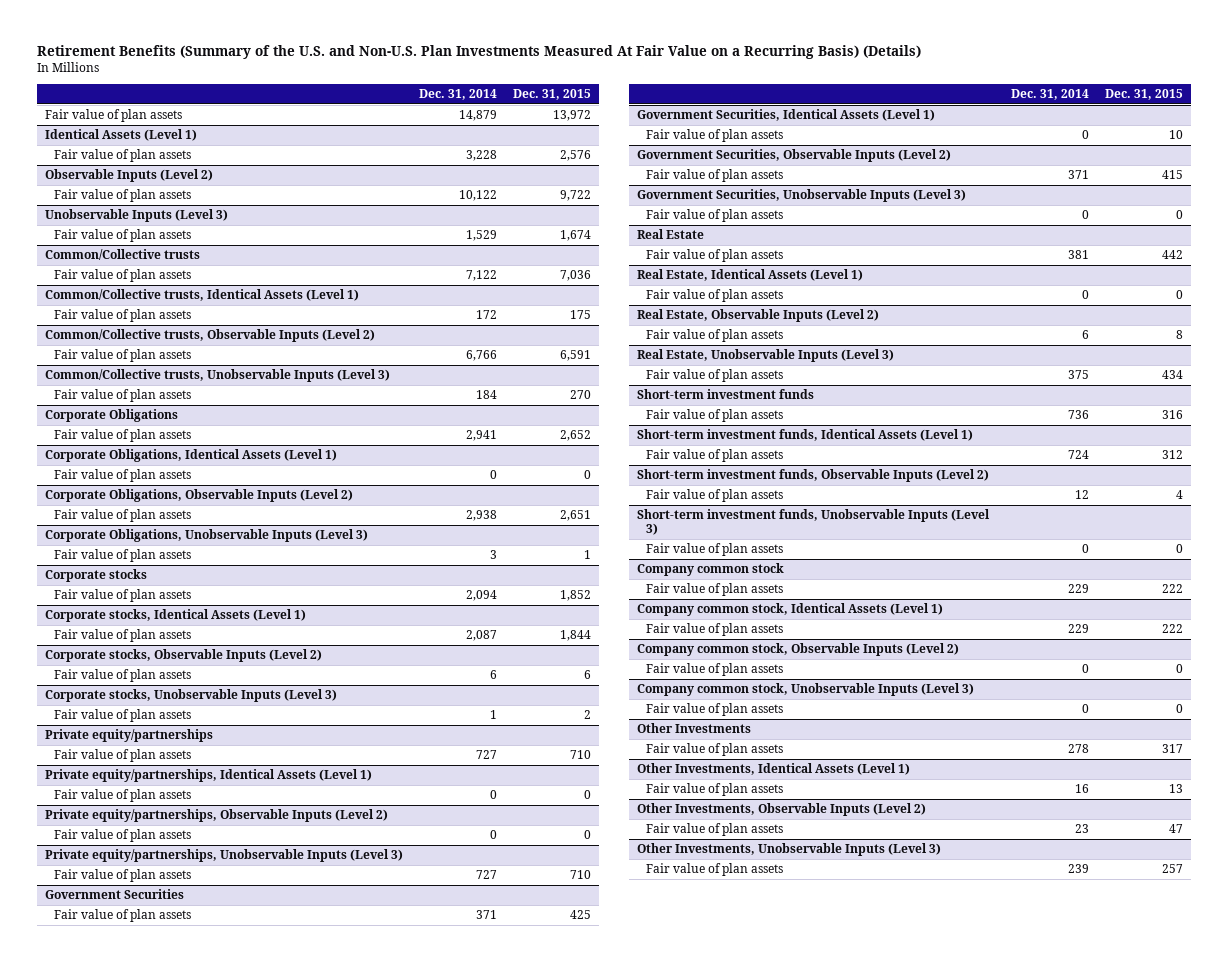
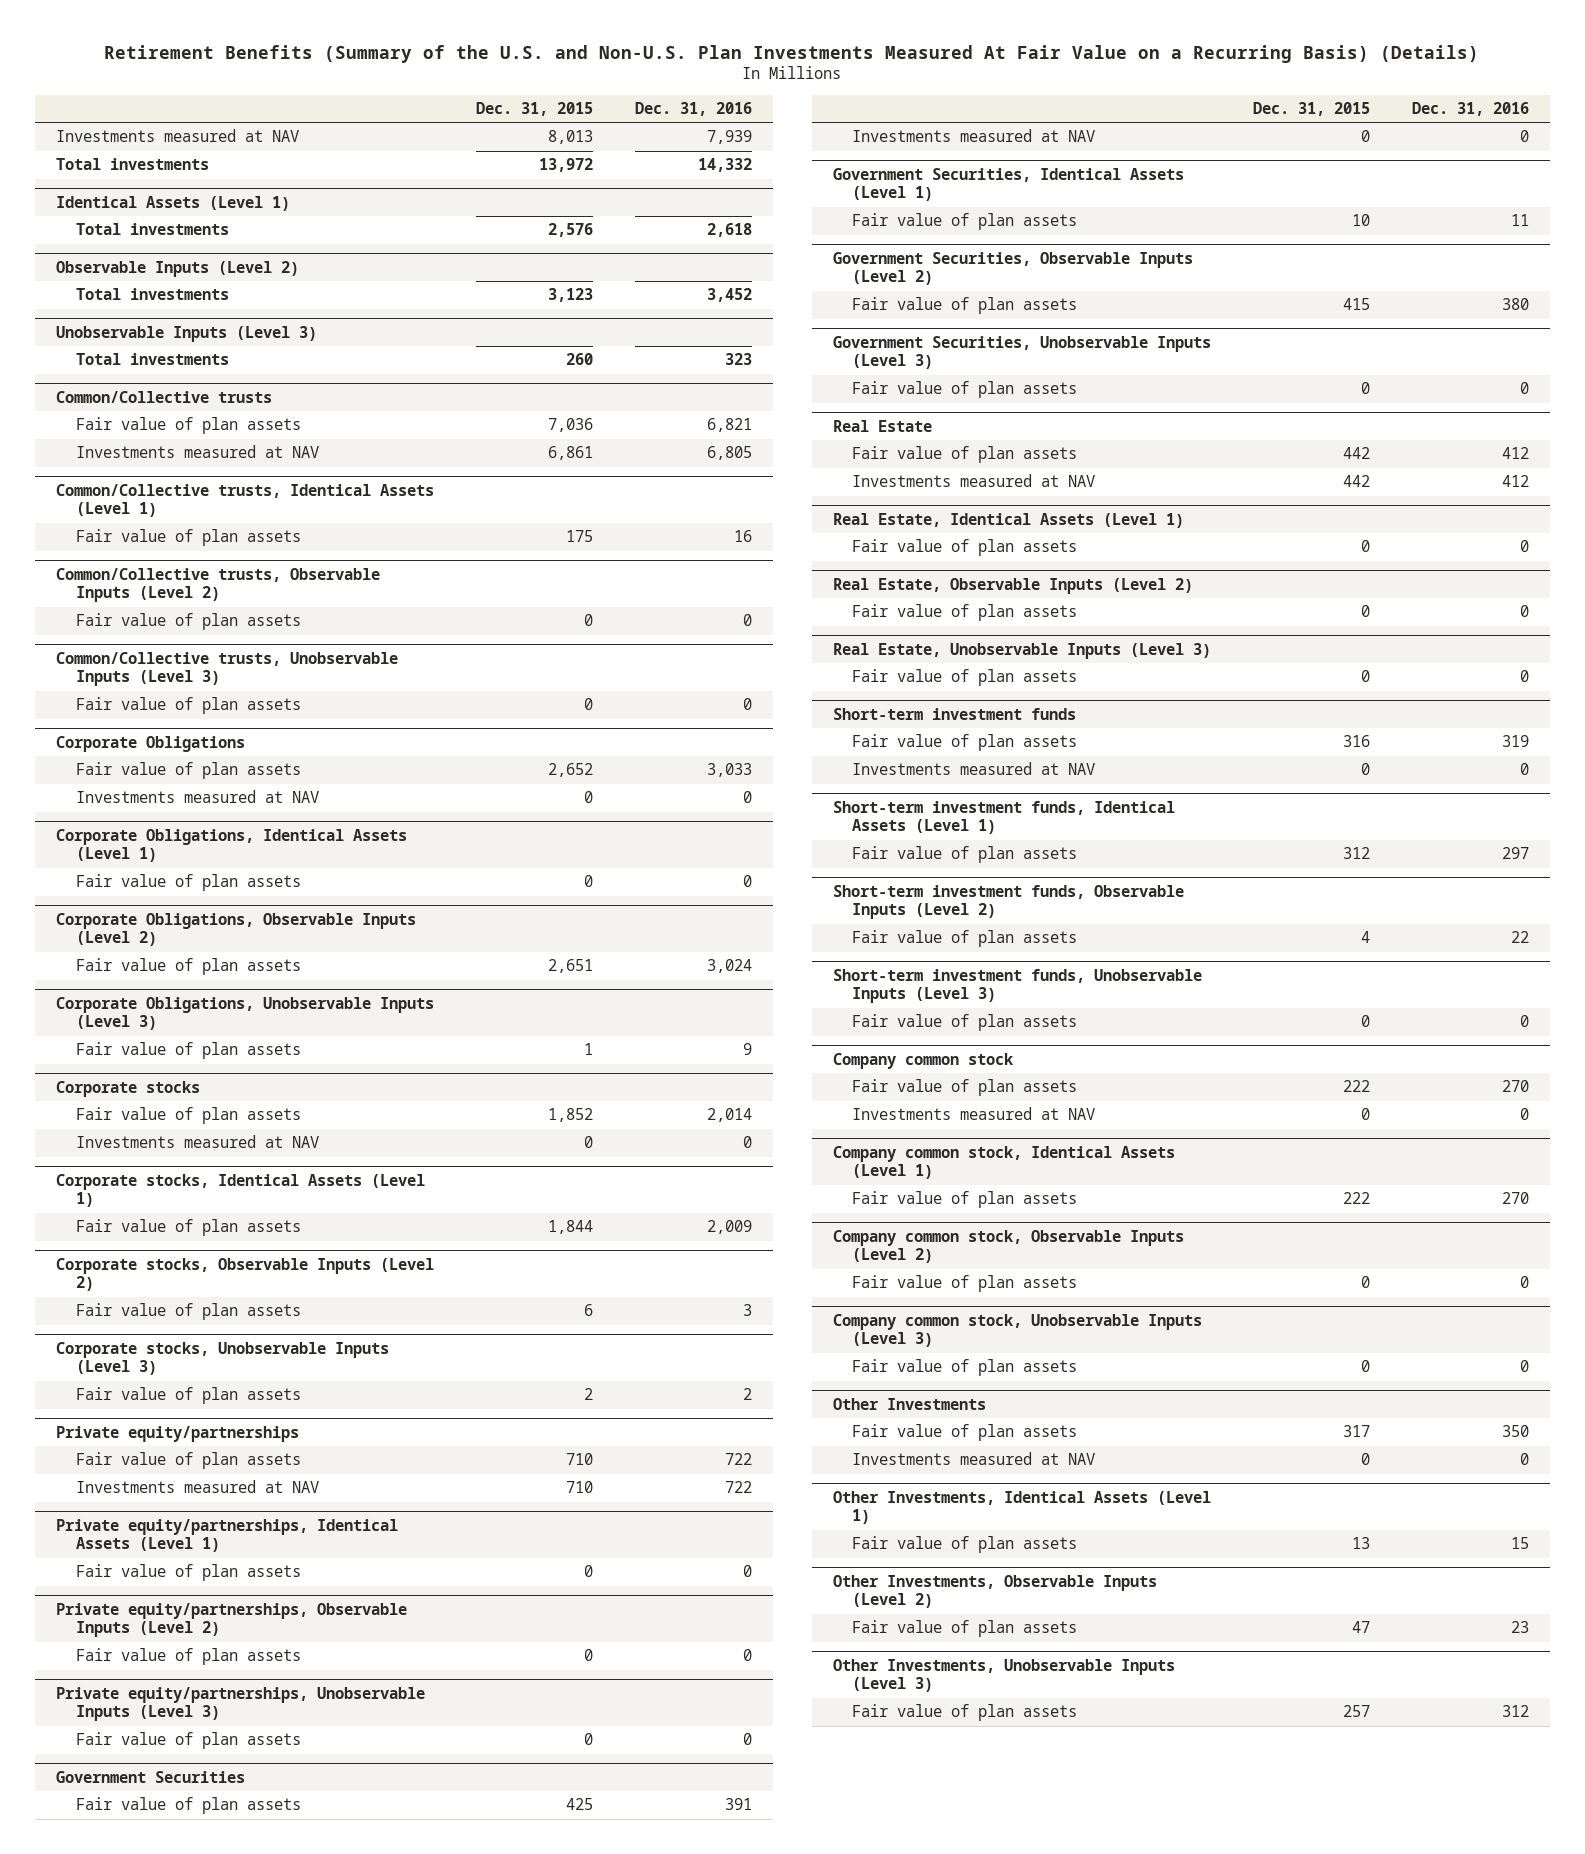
- | Dec. 31, 2014 | Dec. 31, 2015
+ | Dec. 31, 2015 | Dec. 31, 2016
- Fair value of plan assets | 14,879 | 13,972
+ Investments measured at NAV | 8,013 | 7,939
+ Total investments | 13,972 | 14,332
@ Identical Assets (Level 1)
- Fair value of plan assets | 3,228 | 2,576
+ Total investments | 2,576 | 2,618
@ Observable Inputs (Level 2)
- Fair value of plan assets | 10,122 | 9,722
+ Total investments | 3,123 | 3,452
@ Unobservable Inputs (Level 3)
- Fair value of plan assets | 1,529 | 1,674
+ Total investments | 260 | 323
@ Common/Collective trusts
+ Investments measured at NAV | 6,861 | 6,805
@ Common/Collective trusts, Observable Inputs (Level 2)
- Fair value of plan assets | 6,766 | 6,591
+ Fair value of plan assets | 0 | 0
@ Common/Collective trusts, Unobservable Inputs (Level 3)
- Fair value of plan assets | 184 | 270
+ Fair value of plan assets | 0 | 0
@ Corporate Obligations
+ Investments measured at NAV | 0 | 0
@ Corporate stocks
+ Investments measured at NAV | 0 | 0
@ Private equity/partnerships
+ Investments measured at NAV | 710 | 722
@ Private equity/partnerships, Unobservable Inputs (Level 3)
- Fair value of plan assets | 727 | 710
+ Fair value of plan assets | 0 | 0
@ Government Securities
+ Investments measured at NAV | 0 | 0
@ Real Estate
+ Investments measured at NAV | 442 | 412
@ Real Estate, Observable Inputs (Level 2)
- Fair value of plan assets | 6 | 8
+ Fair value of plan assets | 0 | 0
@ Real Estate, Unobservable Inputs (Level 3)
- Fair value of plan assets | 375 | 434
+ Fair value of plan assets | 0 | 0
@ Short-term investment funds
+ Investments measured at NAV | 0 | 0
@ Company common stock
+ Investments measured at NAV | 0 | 0
@ Other Investments
+ Investments measured at NAV | 0 | 0

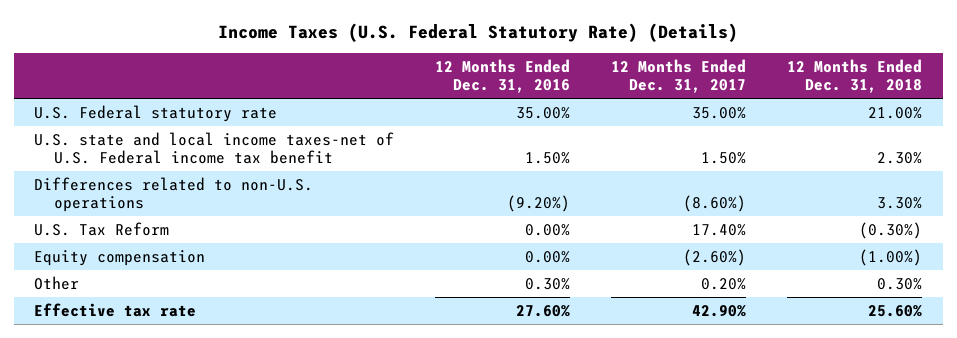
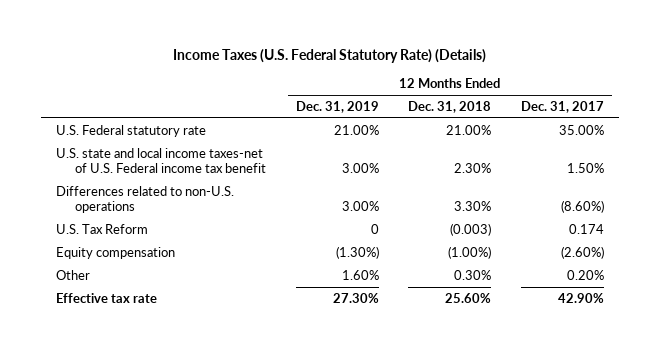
- | 12 Months Ended Dec. 31, 2016 | 12 Months Ended Dec. 31, 2017 | 12 Months Ended Dec. 31, 2018
+ | 12 Months Ended Dec. 31, 2019 | 12 Months Ended Dec. 31, 2018 | 12 Months Ended Dec. 31, 2017
- U.S. Tax Reform | 0.00% | 17.40% | (0.30%)
+ U.S. Tax Reform | 0 | (0.003) | 0.174

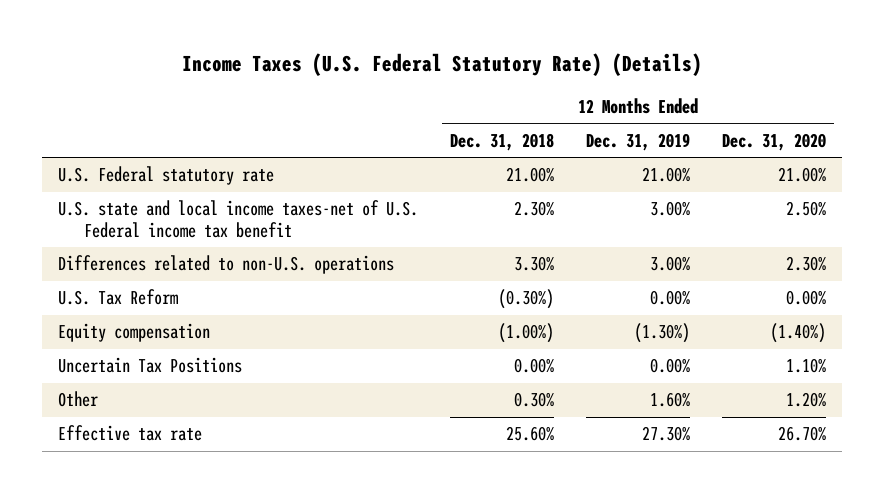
- | 12 Months Ended Dec. 31, 2019 | 12 Months Ended Dec. 31, 2018 | 12 Months Ended Dec. 31, 2017
+ | 12 Months Ended Dec. 31, 2018 | 12 Months Ended Dec. 31, 2019 | 12 Months Ended Dec. 31, 2020
- U.S. Tax Reform | 0 | (0.003) | 0.174
+ U.S. Tax Reform | (0.30%) | 0.00% | 0.00%
+ Uncertain Tax Positions | 0.00% | 0.00% | 1.10%

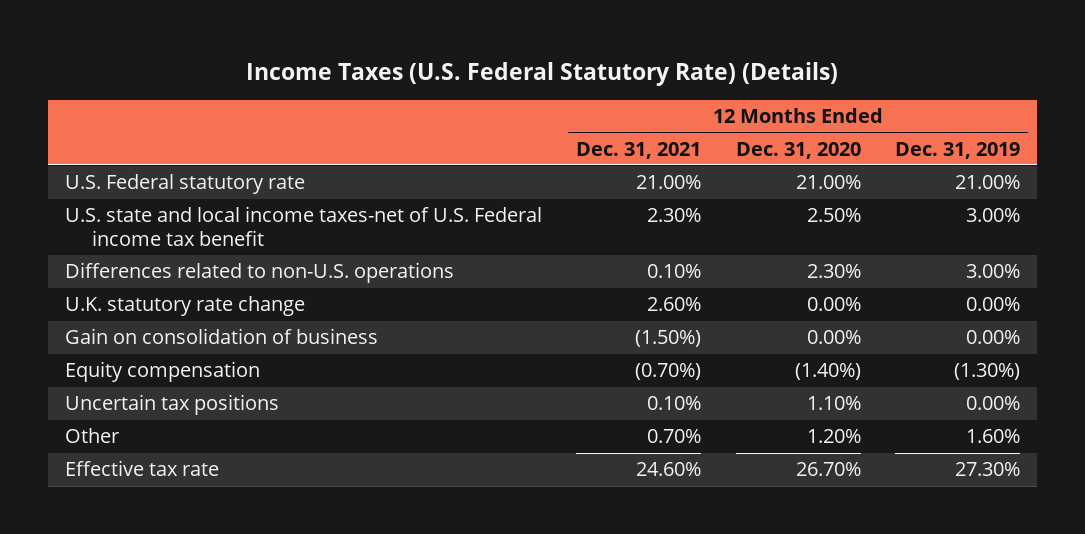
- | 12 Months Ended Dec. 31, 2018 | 12 Months Ended Dec. 31, 2019 | 12 Months Ended Dec. 31, 2020
+ | 12 Months Ended Dec. 31, 2021 | 12 Months Ended Dec. 31, 2020 | 12 Months Ended Dec. 31, 2019
- U.S. Tax Reform | (0.30%) | 0.00% | 0.00%
+ U.K. statutory rate change | 2.60% | 0.00% | 0.00%
+ Gain on consolidation of business | (1.50%) | 0.00% | 0.00%
- Uncertain Tax Positions | 0.00% | 0.00% | 1.10%
+ Uncertain tax positions | 0.10% | 1.10% | 0.00%

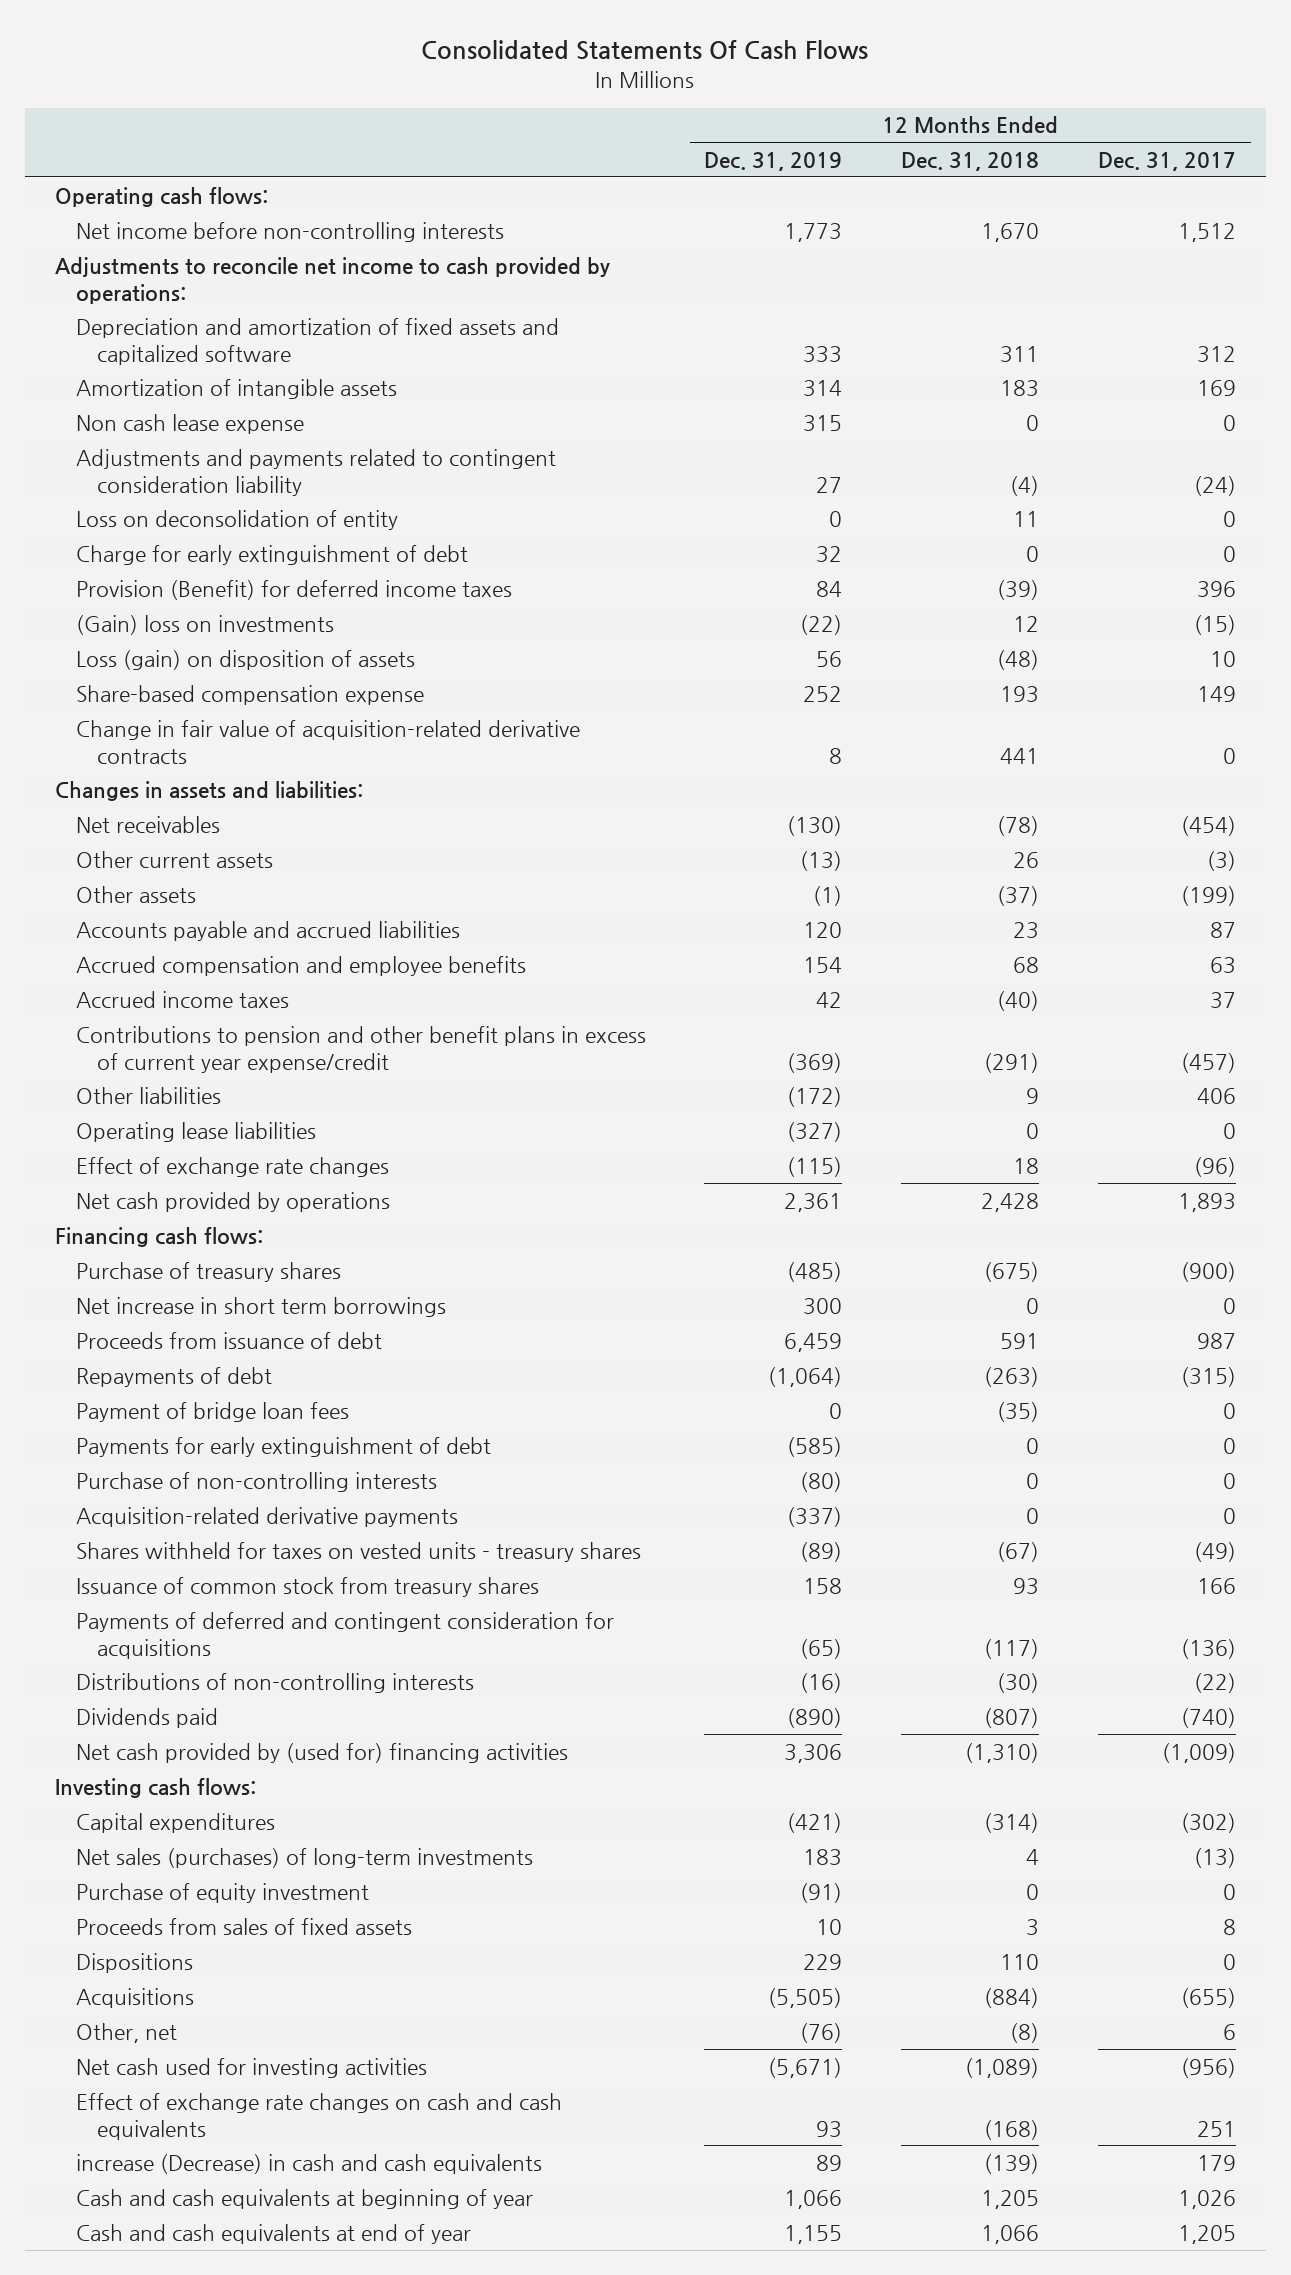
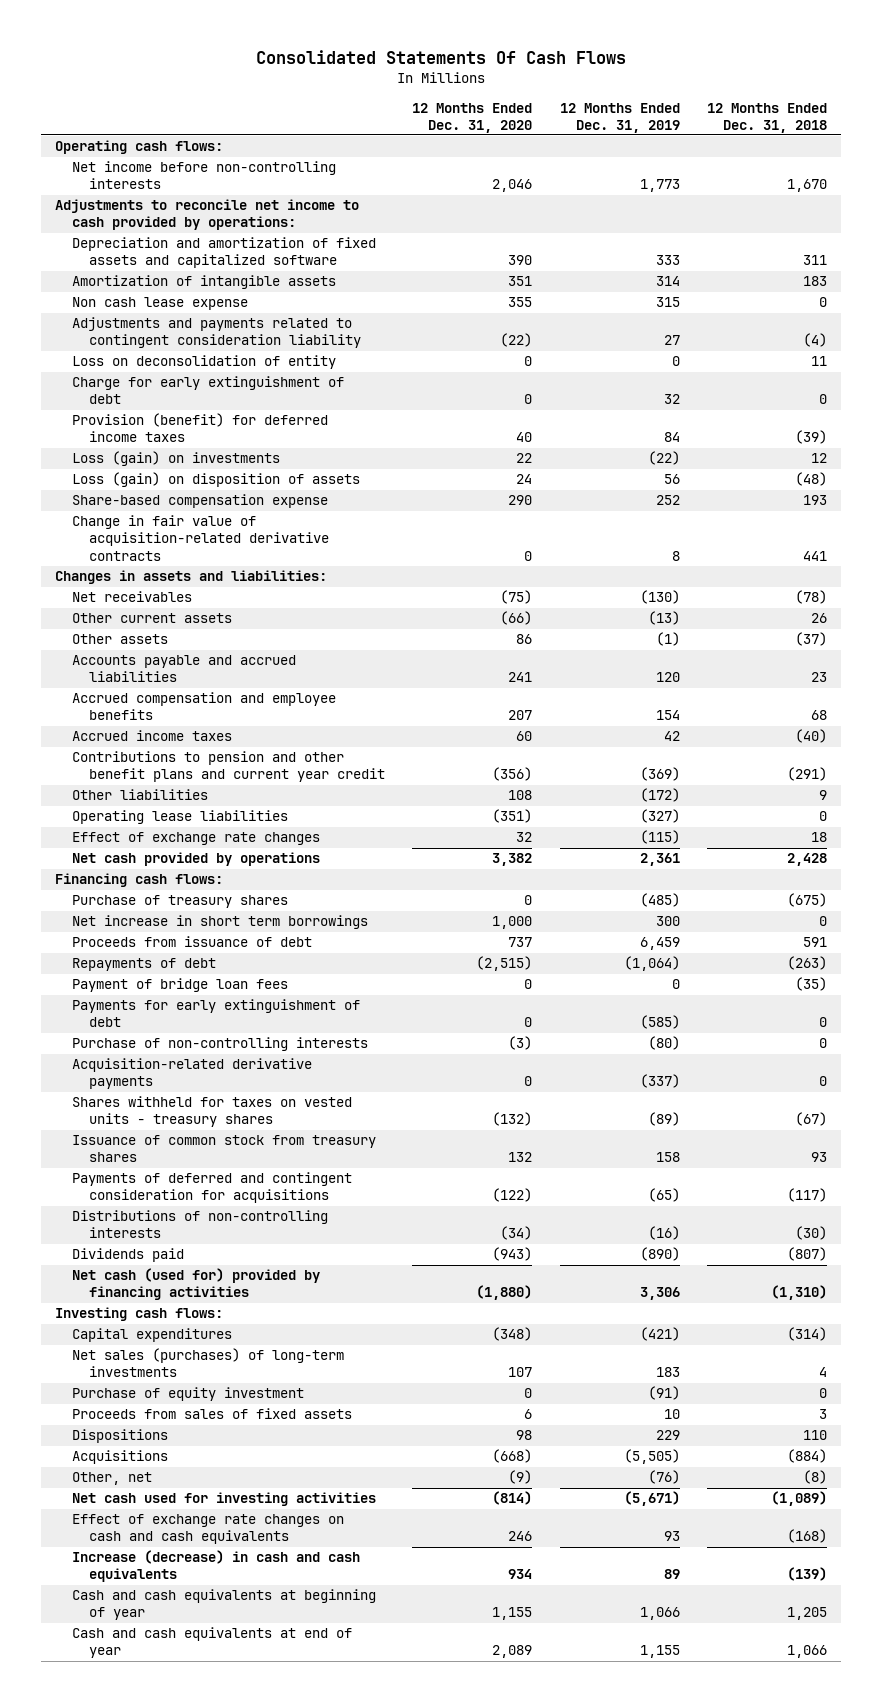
- | 12 Months Ended Dec. 31, 2019 | 12 Months Ended Dec. 31, 2018 | 12 Months Ended Dec. 31, 2017
+ | 12 Months Ended Dec. 31, 2020 | 12 Months Ended Dec. 31, 2019 | 12 Months Ended Dec. 31, 2018
- Provision (Benefit) for deferred income taxes | 84 | (39) | 396
- (Gain) loss on investments | (22) | 12 | (15)
+ Provision (benefit) for deferred income taxes | 40 | 84 | (39)
+ Loss (gain) on investments | 22 | (22) | 12
- Contributions to pension and other benefit plans in excess of current year expense/credit | (369) | (291) | (457)
+ Contributions to pension and other benefit plans and current year credit | (356) | (369) | (291)
- Net cash provided by (used for) financing activities | 3,306 | (1,310) | (1,009)
+ Net cash (used for) provided by financing activities | (1,880) | 3,306 | (1,310)
- increase (Decrease) in cash and cash equivalents | 89 | (139) | 179
+ Increase (decrease) in cash and cash equivalents | 934 | 89 | (139)

